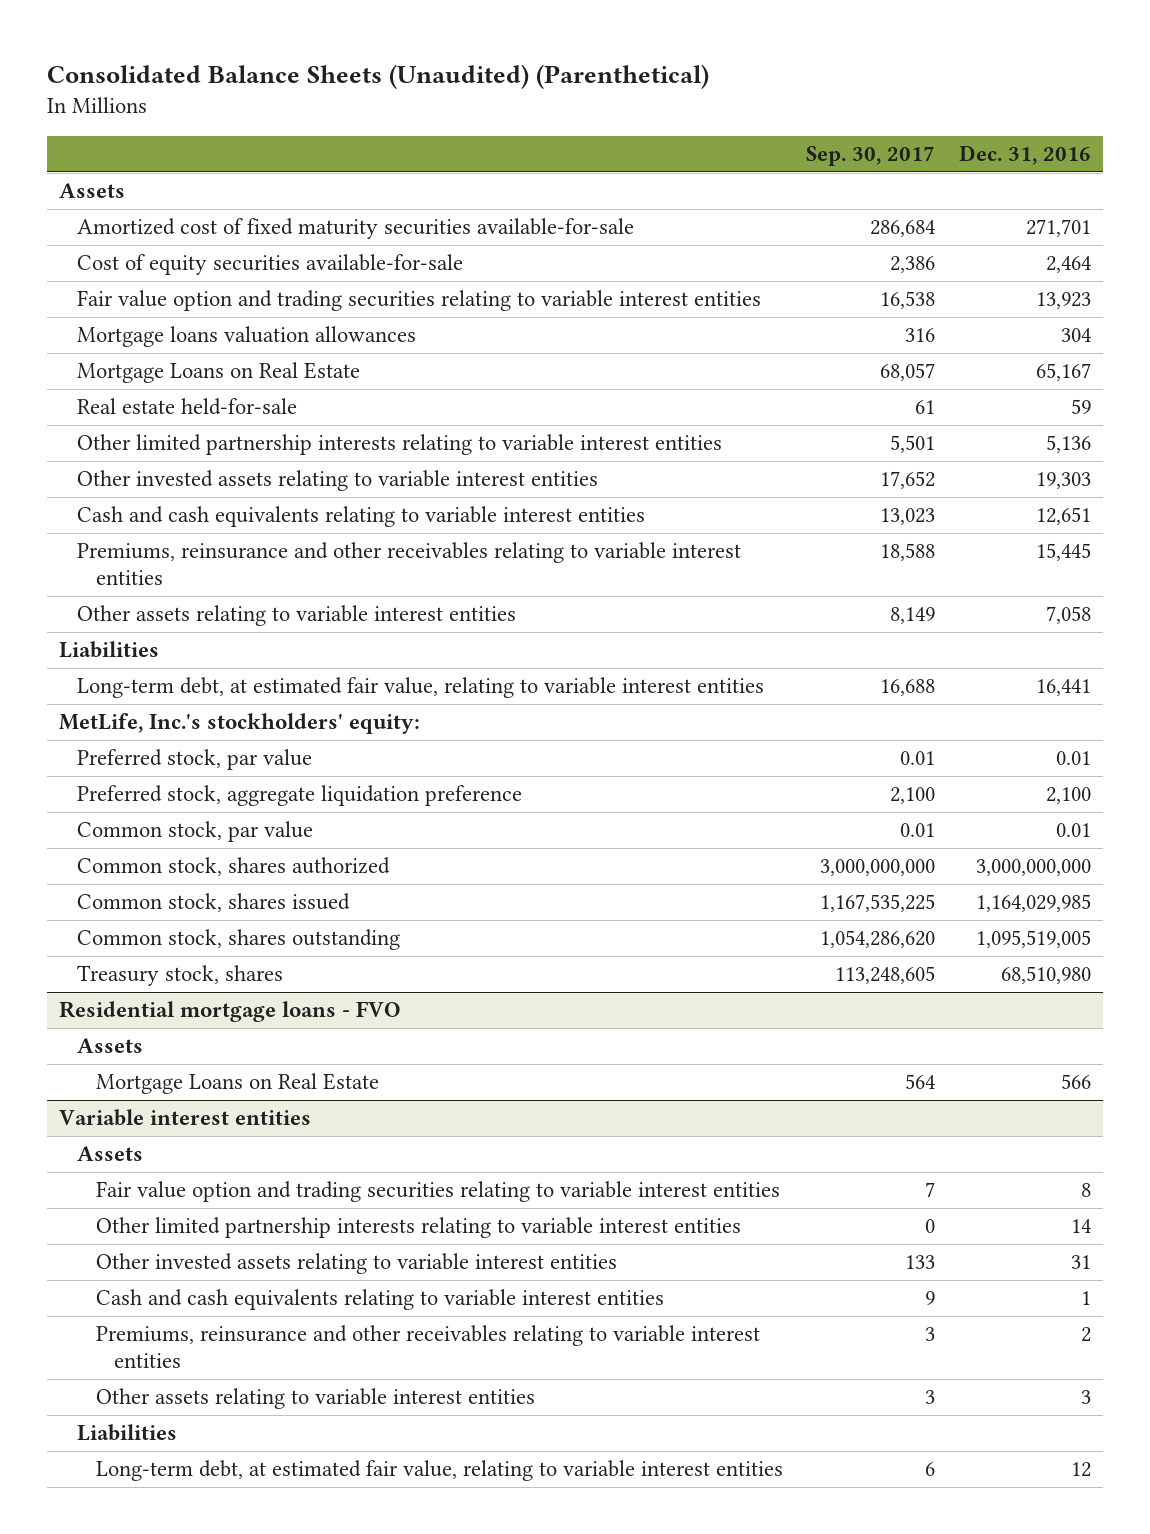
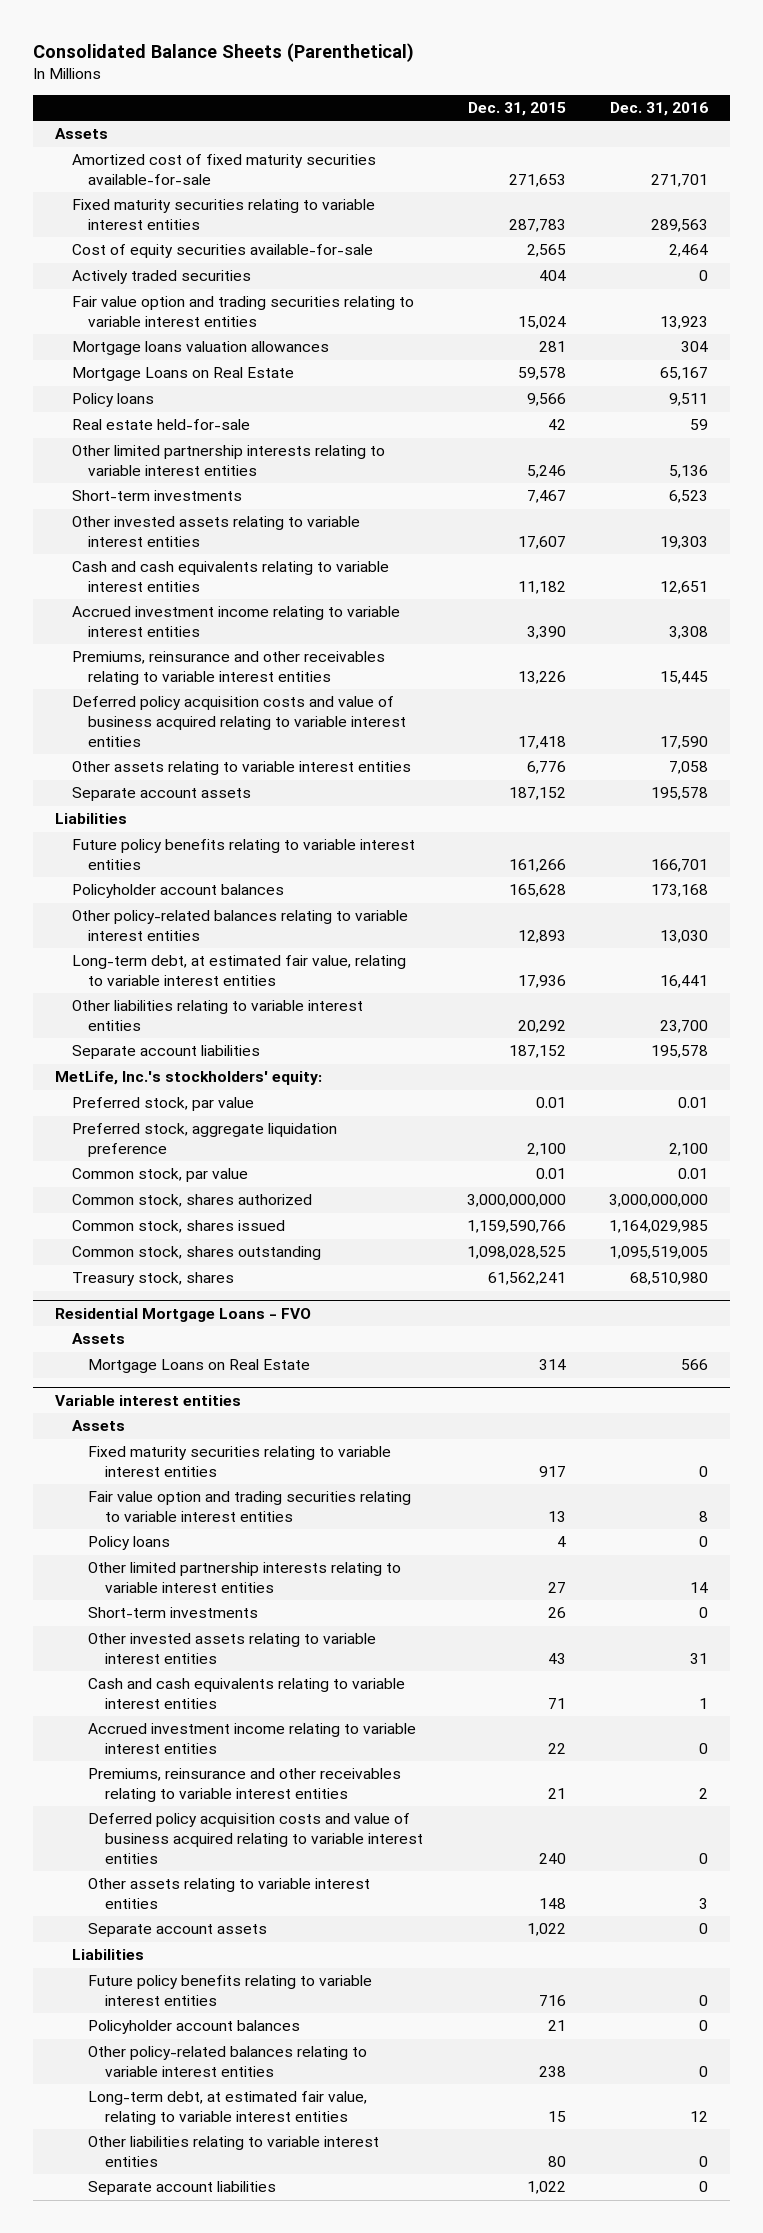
- Consolidated Balance Sheets (Unaudited) (Parenthetical)
+ Consolidated Balance Sheets (Parenthetical)
- | Sep. 30, 2017 | Dec. 31, 2016
+ | Dec. 31, 2015 | Dec. 31, 2016
+ Fixed maturity securities relating to variable interest entities | 287,783 | 289,563
+ Actively traded securities | 404 | 0
+ Policy loans | 9,566 | 9,511
+ Short-term investments | 7,467 | 6,523
+ Accrued investment income relating to variable interest entities | 3,390 | 3,308
+ Deferred policy acquisition costs and value of business acquired relating to variable interest entities | 17,418 | 17,590
+ Separate account assets | 187,152 | 195,578
+ Future policy benefits relating to variable interest entities | 161,266 | 166,701
+ Policyholder account balances | 165,628 | 173,168
+ Other policy-related balances relating to variable interest entities | 12,893 | 13,030
+ Other liabilities relating to variable interest entities | 20,292 | 23,700
+ Separate account liabilities | 187,152 | 195,578
- Residential mortgage loans - FVO
+ Residential Mortgage Loans - FVO
@ Variable interest entities
+ Fixed maturity securities relating to variable interest entities | 917 | 0
+ Policy loans | 4 | 0
+ Short-term investments | 26 | 0
+ Accrued investment income relating to variable interest entities | 22 | 0
+ Deferred policy acquisition costs and value of business acquired relating to variable interest entities | 240 | 0
+ Separate account assets | 1,022 | 0
+ Future policy benefits relating to variable interest entities | 716 | 0
+ Policyholder account balances | 21 | 0
+ Other policy-related balances relating to variable interest entities | 238 | 0
+ Other liabilities relating to variable interest entities | 80 | 0
+ Separate account liabilities | 1,022 | 0

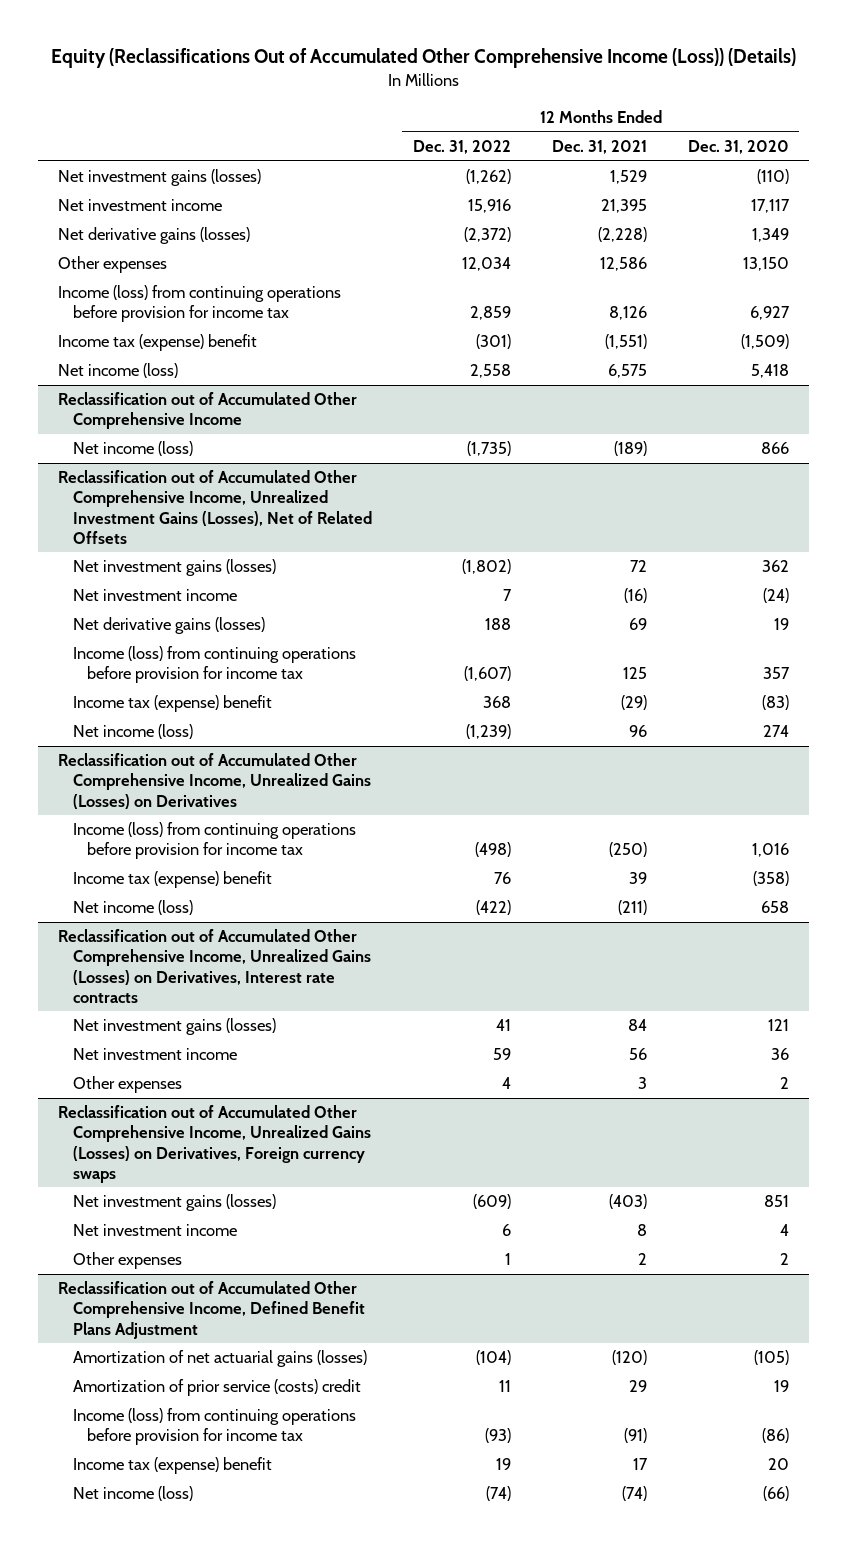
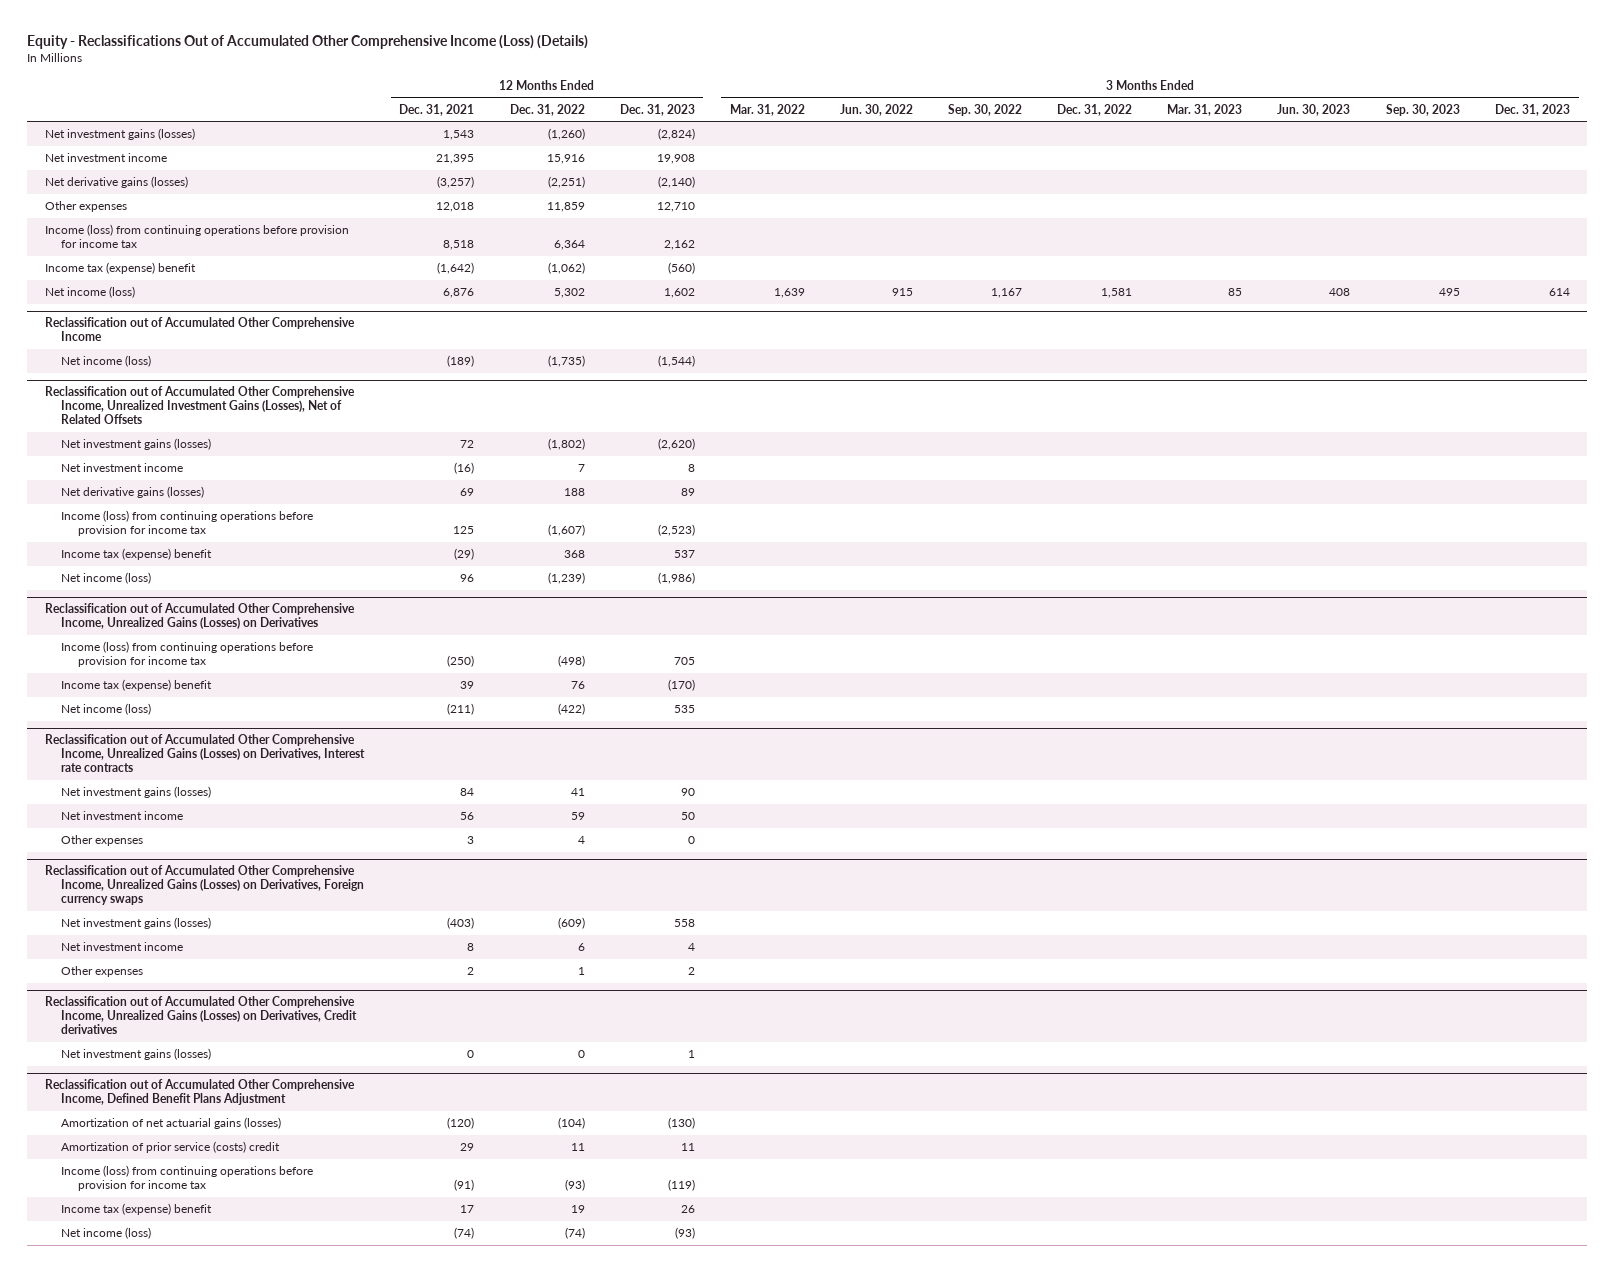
- Equity (Reclassifications Out of Accumulated Other Comprehensive Income (Loss)) (Details)
+ Equity - Reclassifications Out of Accumulated Other Comprehensive Income (Loss) (Details)
- | 12 Months Ended Dec. 31, 2022 | 12 Months Ended Dec. 31, 2021 | 12 Months Ended Dec. 31, 2020
+ | 12 Months Ended Dec. 31, 2021 | 12 Months Ended Dec. 31, 2022 | 12 Months Ended Dec. 31, 2023 | 3 Months Ended Mar. 31, 2022 | 3 Months Ended Jun. 30, 2022 | 3 Months Ended Sep. 30, 2022 | 3 Months Ended Dec. 31, 2022 | 3 Months Ended Mar. 31, 2023 | 3 Months Ended Jun. 30, 2023 | 3 Months Ended Sep. 30, 2023 | 3 Months Ended Dec. 31, 2023
- Net investment gains (losses) | (1,262) | 1,529 | (110)
+ Net investment gains (losses) | 1,543 | (1,260) | (2,824) | | | | | | | |
- Net derivative gains (losses) | (2,372) | (2,228) | 1,349
- Other expenses | 12,034 | 12,586 | 13,150
- Income (loss) from continuing operations before provision for income tax | 2,859 | 8,126 | 6,927
- Income tax (expense) benefit | (301) | (1,551) | (1,509)
- Net income (loss) | 2,558 | 6,575 | 5,418
+ Net derivative gains (losses) | (3,257) | (2,251) | (2,140) | | | | | | | |
+ Other expenses | 12,018 | 11,859 | 12,710 | | | | | | | |
+ Income (loss) from continuing operations before provision for income tax | 8,518 | 6,364 | 2,162 | | | | | | | |
+ Income tax (expense) benefit | (1,642) | (1,062) | (560) | | | | | | | |
+ Net income (loss) | 6,876 | 5,302 | 1,602 | 1,639 | 915 | 1,167 | 1,581 | 85 | 408 | 495 | 614
+ Reclassification out of Accumulated Other Comprehensive Income, Unrealized Gains (Losses) on Derivatives, Credit derivatives
+ Net investment gains (losses) | 0 | 0 | 1 | | | | | | | |

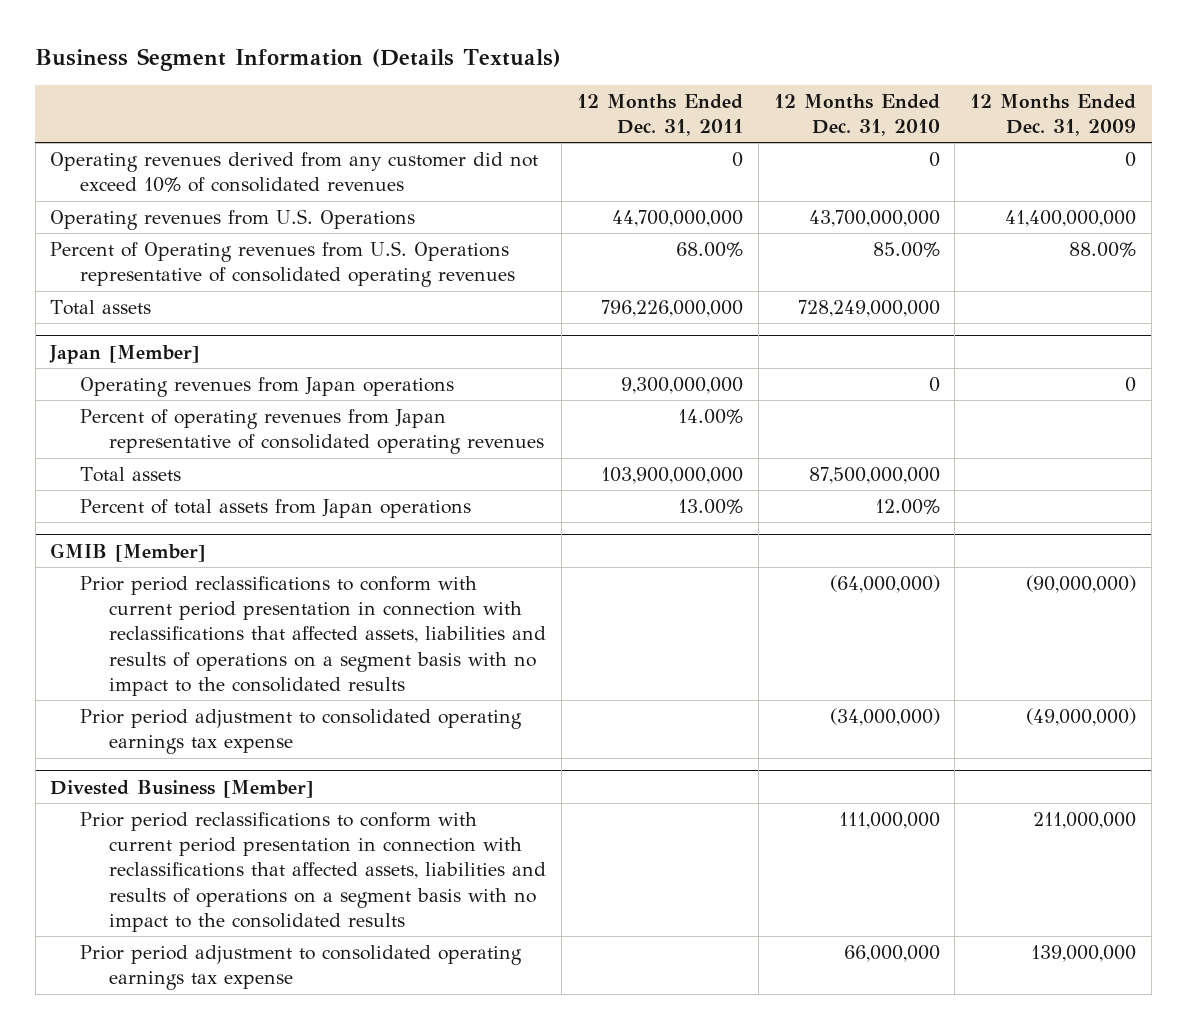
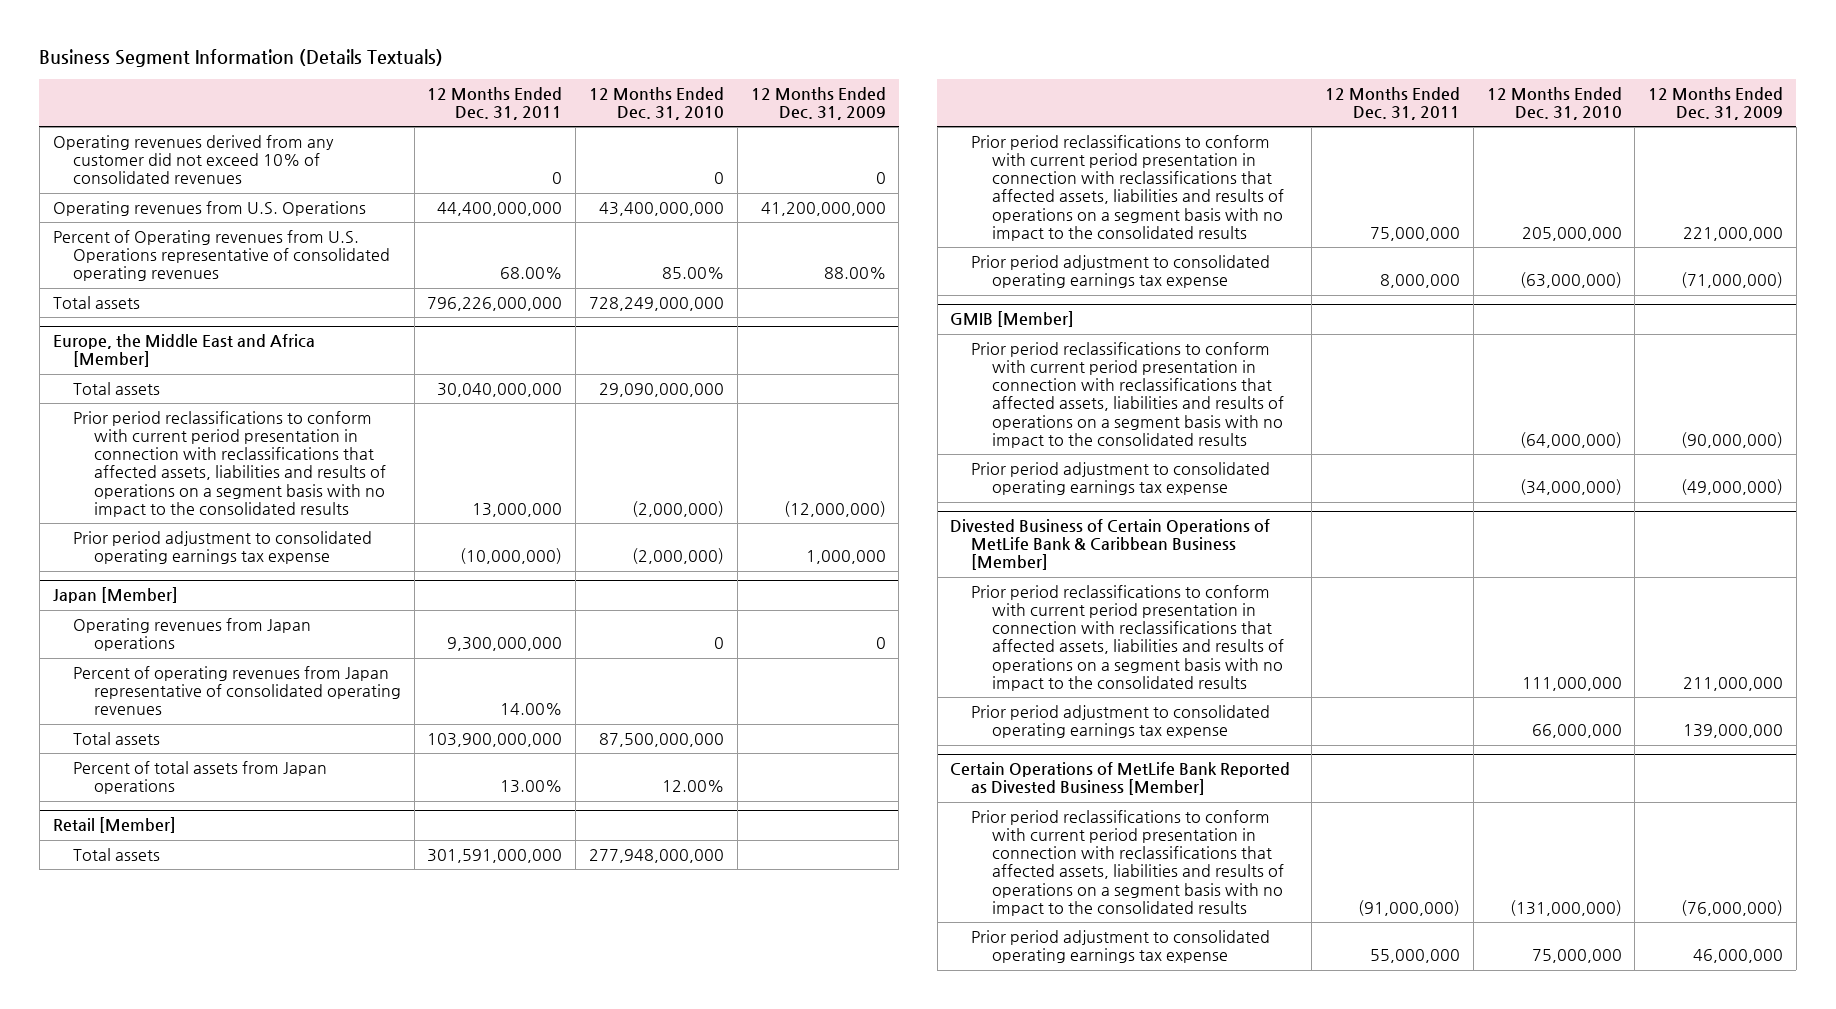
- Operating revenues from U.S. Operations | 44,700,000,000 | 43,700,000,000 | 41,400,000,000
+ Operating revenues from U.S. Operations | 44,400,000,000 | 43,400,000,000 | 41,200,000,000
+ Europe, the Middle East and Africa [Member]
+ Total assets | 30,040,000,000 | 29,090,000,000 |
+ Prior period reclassifications to conform with current period presentation in connection with reclassifications that affected assets, liabilities and results of operations on a segment basis with no impact to the consolidated results | 13,000,000 | (2,000,000) | (12,000,000)
+ Prior period adjustment to consolidated operating earnings tax expense | (10,000,000) | (2,000,000) | 1,000,000
+ Retail [Member]
+ Total assets | 301,591,000,000 | 277,948,000,000 |
+ Prior period reclassifications to conform with current period presentation in connection with reclassifications that affected assets, liabilities and results of operations on a segment basis with no impact to the consolidated results | 75,000,000 | 205,000,000 | 221,000,000
+ Prior period adjustment to consolidated operating earnings tax expense | 8,000,000 | (63,000,000) | (71,000,000)
- Divested Business [Member]
+ Divested Business of Certain Operations of MetLife Bank & Caribbean Business [Member]
+ Certain Operations of MetLife Bank Reported as Divested Business [Member]
+ Prior period reclassifications to conform with current period presentation in connection with reclassifications that affected assets, liabilities and results of operations on a segment basis with no impact to the consolidated results | (91,000,000) | (131,000,000) | (76,000,000)
+ Prior period adjustment to consolidated operating earnings tax expense | 55,000,000 | 75,000,000 | 46,000,000

